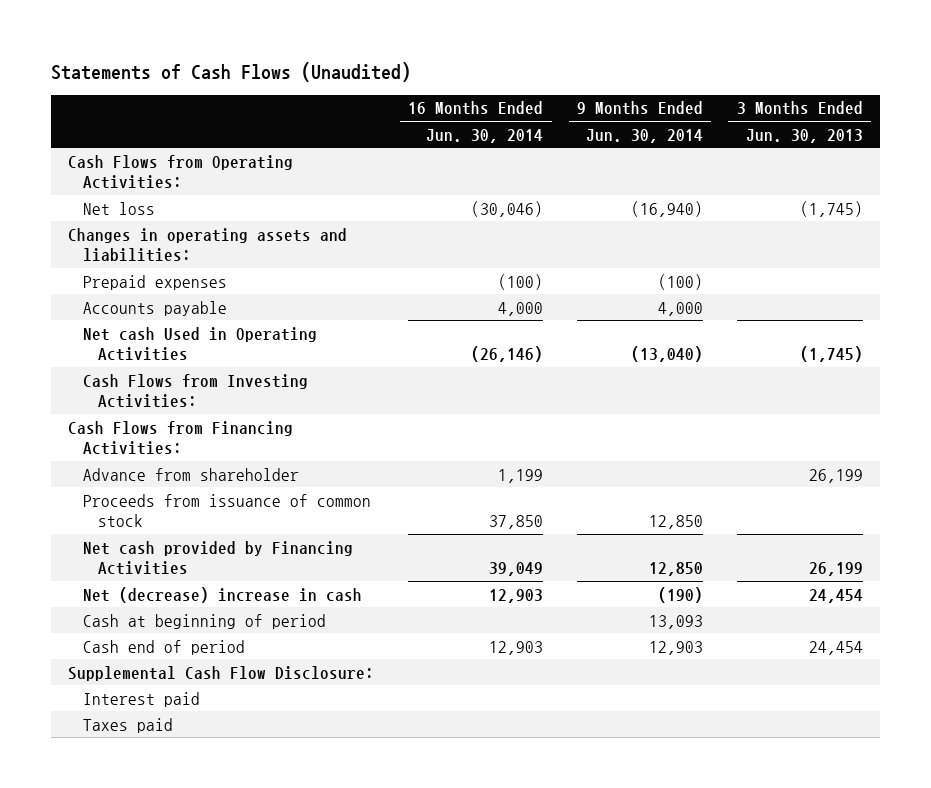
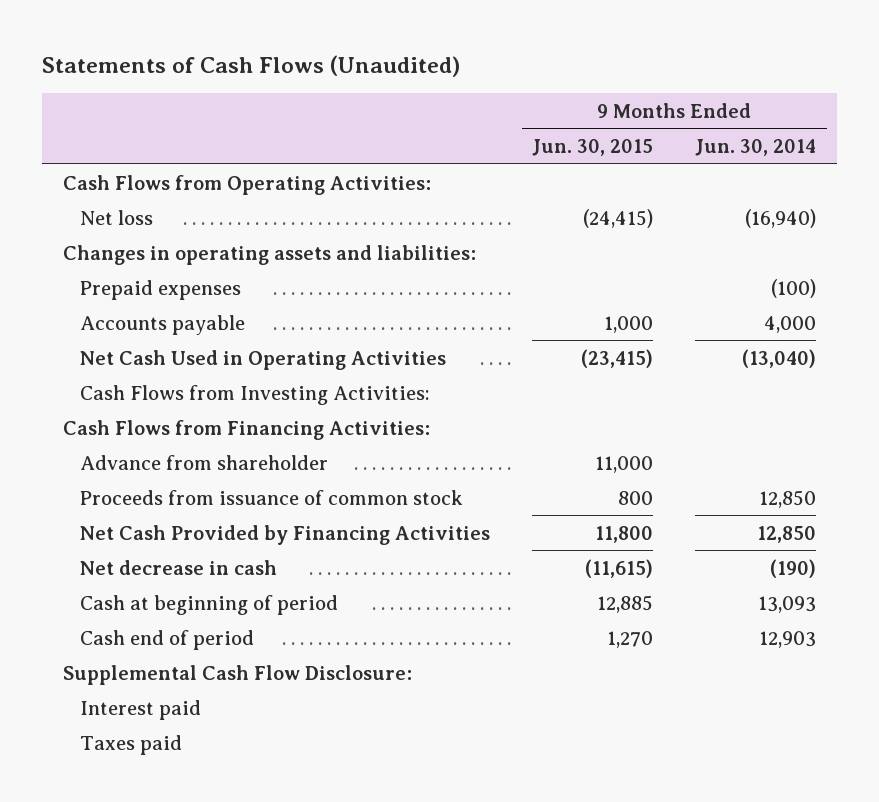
- | 16 Months Ended Jun. 30, 2014 | 9 Months Ended Jun. 30, 2014 | 3 Months Ended Jun. 30, 2013
+ | 9 Months Ended Jun. 30, 2015 | 9 Months Ended Jun. 30, 2014
- Net cash Used in Operating Activities | (26,146) | (13,040) | (1,745)
+ Net Cash Used in Operating Activities | (23,415) | (13,040)
- Net cash provided by Financing Activities | 39,049 | 12,850 | 26,199
- Net (decrease) increase in cash | 12,903 | (190) | 24,454
+ Net Cash Provided by Financing Activities | 11,800 | 12,850
+ Net decrease in cash | (11,615) | (190)

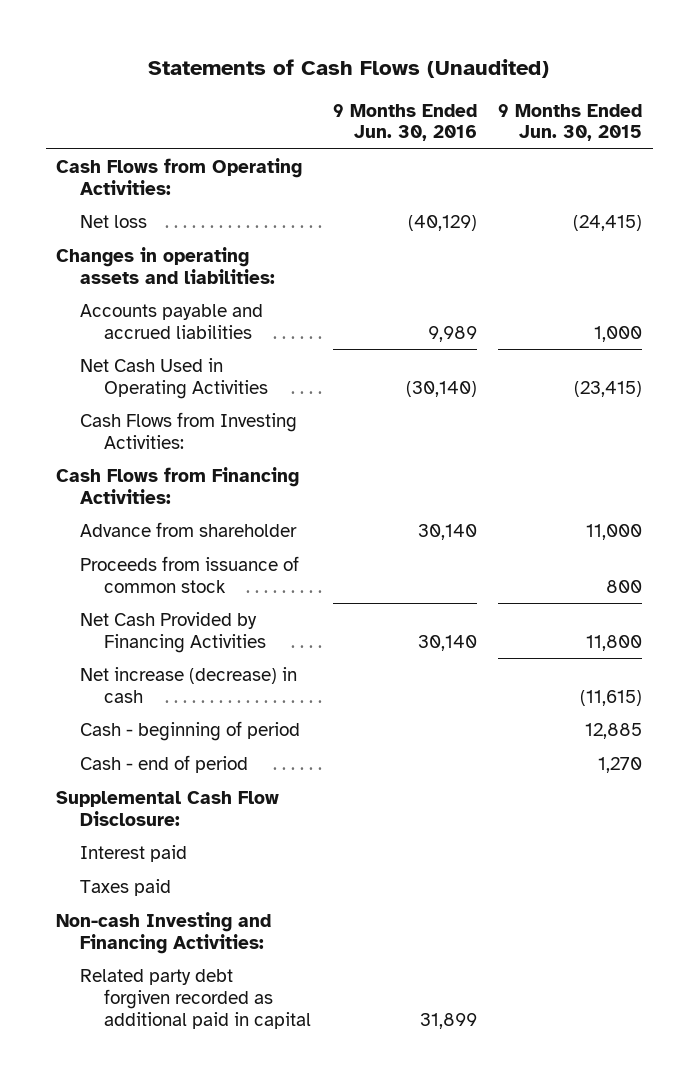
- | 9 Months Ended Jun. 30, 2015 | 9 Months Ended Jun. 30, 2014
+ | 9 Months Ended Jun. 30, 2016 | 9 Months Ended Jun. 30, 2015
- Prepaid expenses | | (100)
- Accounts payable | 1,000 | 4,000
+ Accounts payable and accrued liabilities | 9,989 | 1,000
- Net decrease in cash | (11,615) | (190)
- Cash at beginning of period | 12,885 | 13,093
- Cash end of period | 1,270 | 12,903
+ Net increase (decrease) in cash | | (11,615)
+ Cash - beginning of period | | 12,885
+ Cash - end of period | | 1,270
+ Non-cash Investing and Financing Activities:
+ Related party debt forgiven recorded as additional paid in capital | 31,899 |

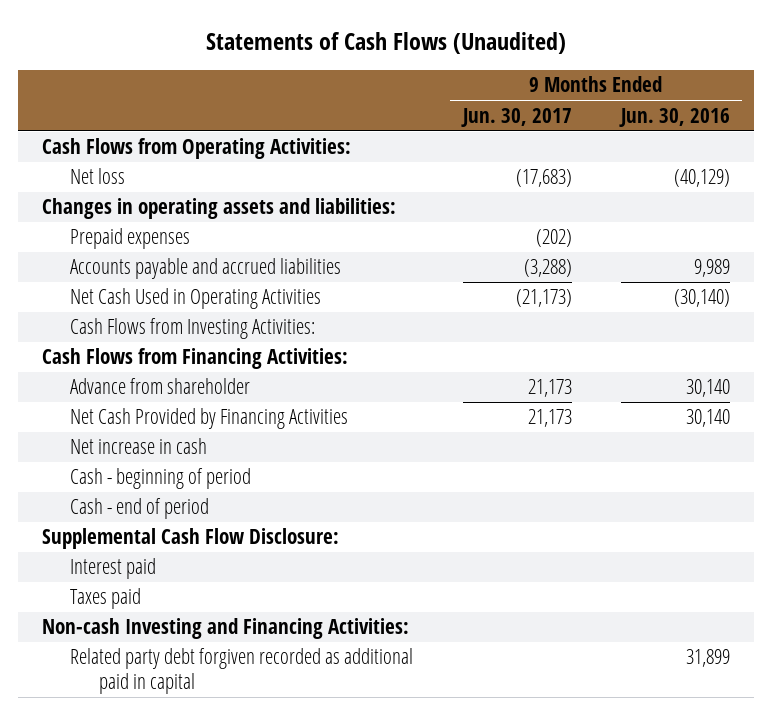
- | 9 Months Ended Jun. 30, 2016 | 9 Months Ended Jun. 30, 2015
+ | 9 Months Ended Jun. 30, 2017 | 9 Months Ended Jun. 30, 2016
+ Prepaid expenses | (202) |
- Proceeds from issuance of common stock | | 800
- Net increase (decrease) in cash | | (11,615)
+ Net increase in cash

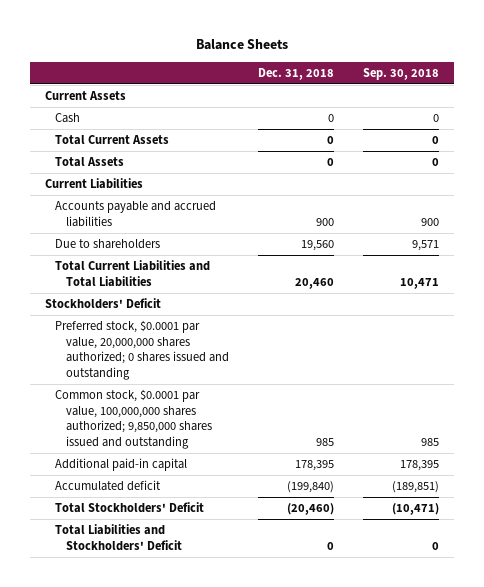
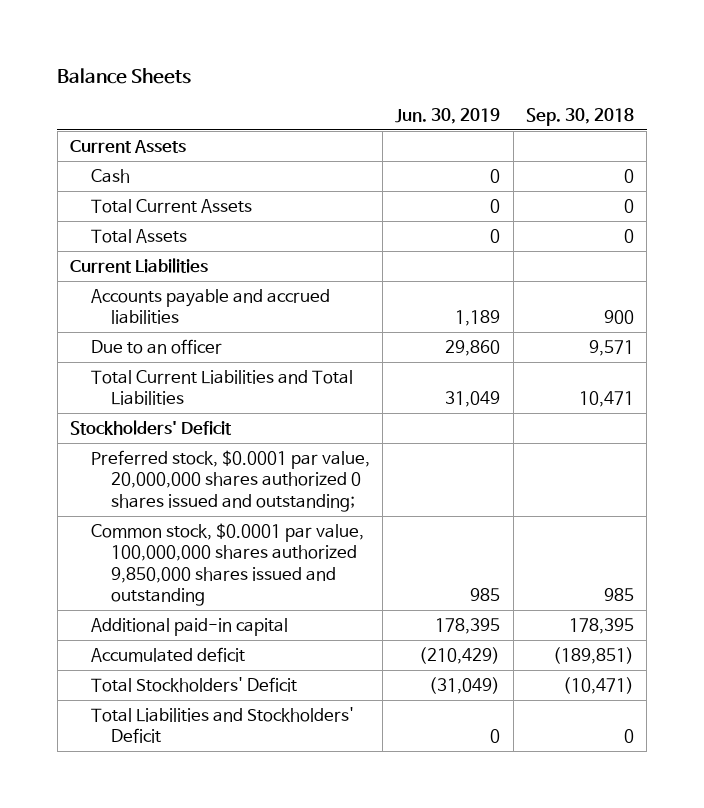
- | Dec. 31, 2018 | Sep. 30, 2018
+ | Jun. 30, 2019 | Sep. 30, 2018
- Due to shareholders | 19,560 | 9,571
+ Due to an officer | 29,860 | 9,571
- Preferred stock, $0.0001 par value, 20,000,000 shares authorized; 0 shares issued and outstanding
- Common stock, $0.0001 par value, 100,000,000 shares authorized; 9,850,000 shares issued and outstanding | 985 | 985
+ Preferred stock, $0.0001 par value, 20,000,000 shares authorized 0 shares issued and outstanding;
+ Common stock, $0.0001 par value, 100,000,000 shares authorized 9,850,000 shares issued and outstanding | 985 | 985

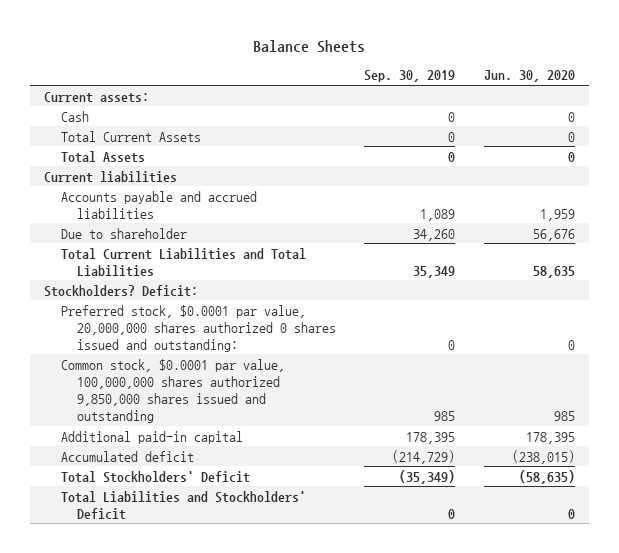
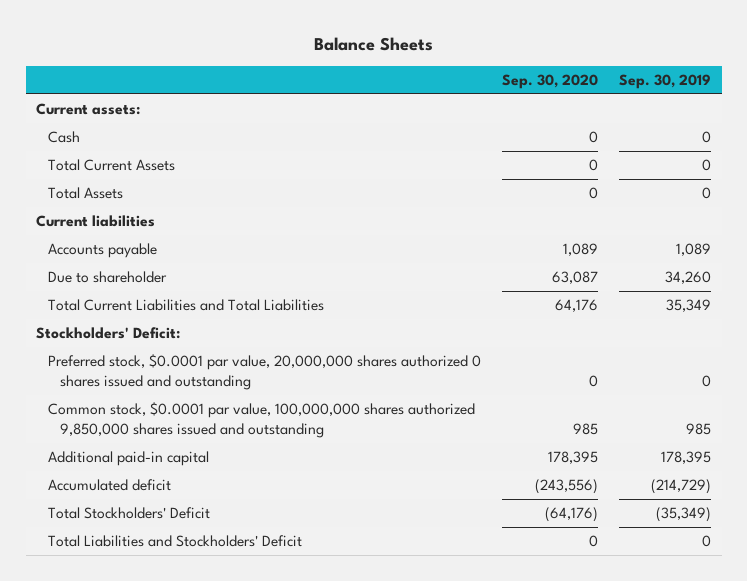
- | Sep. 30, 2019 | Jun. 30, 2020
+ | Sep. 30, 2020 | Sep. 30, 2019
- Accounts payable and accrued liabilities | 1,089 | 1,959
+ Accounts payable | 1,089 | 1,089
- Stockholders? Deficit:
- Preferred stock, $0.0001 par value, 20,000,000 shares authorized 0 shares issued and outstanding: | 0 | 0
+ Stockholders' Deficit:
+ Preferred stock, $0.0001 par value, 20,000,000 shares authorized 0 shares issued and outstanding | 0 | 0

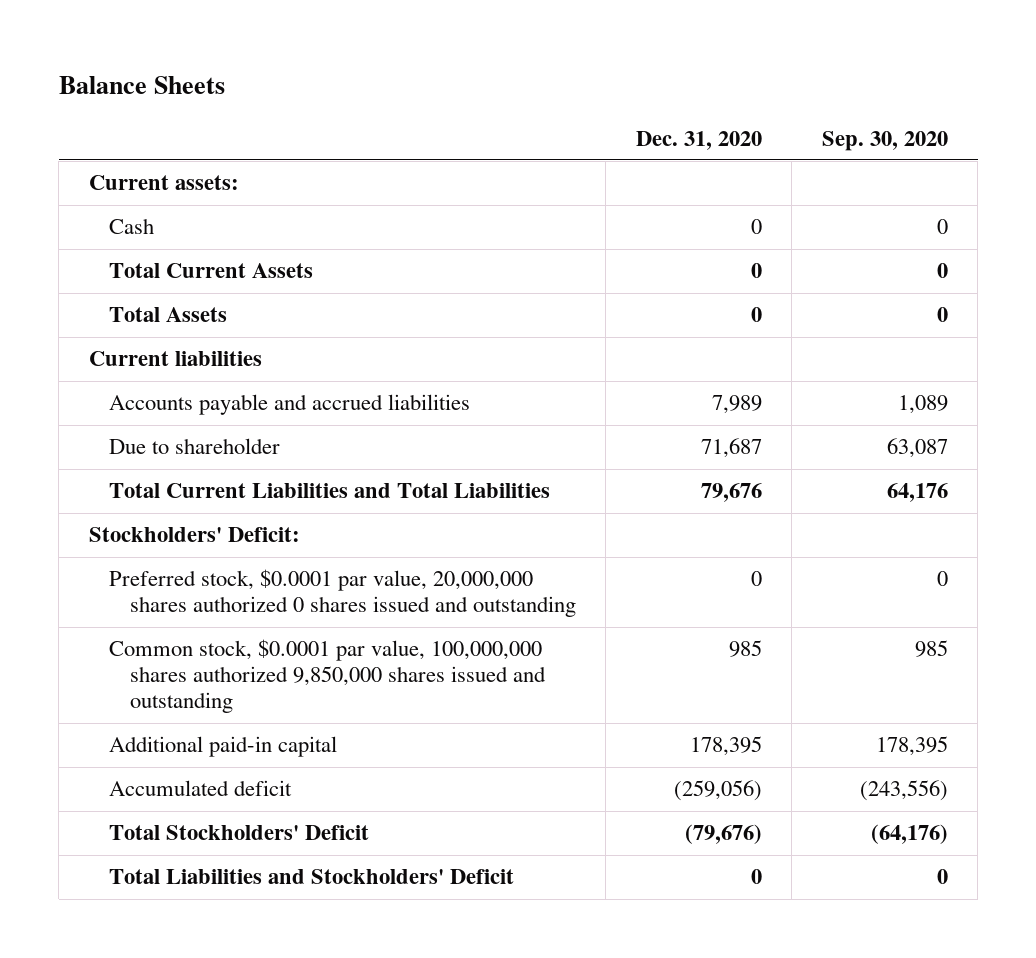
- | Sep. 30, 2020 | Sep. 30, 2019
+ | Dec. 31, 2020 | Sep. 30, 2020
- Accounts payable | 1,089 | 1,089
+ Accounts payable and accrued liabilities | 7,989 | 1,089

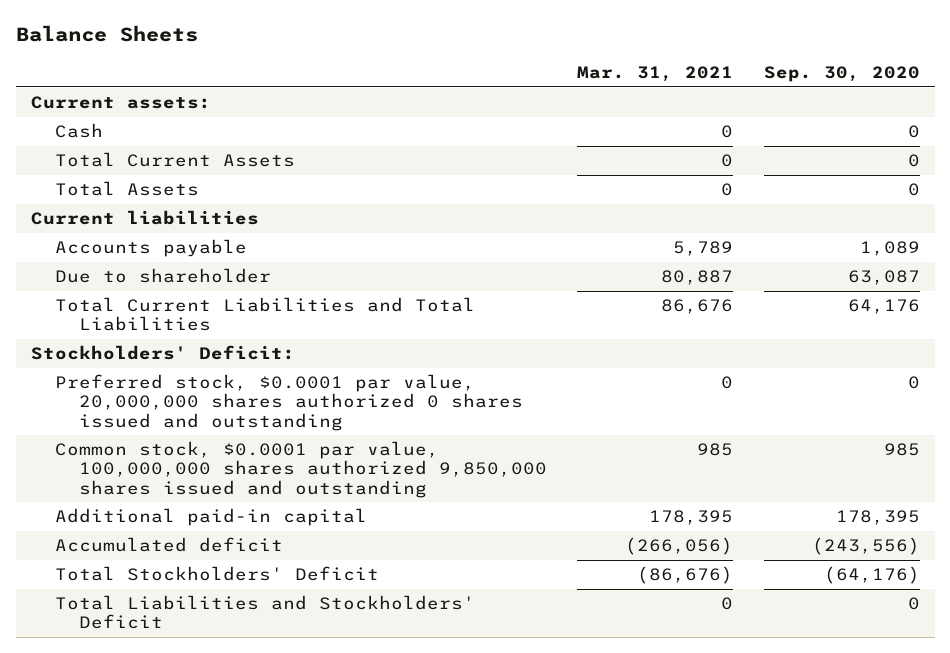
- | Dec. 31, 2020 | Sep. 30, 2020
+ | Mar. 31, 2021 | Sep. 30, 2020
- Accounts payable and accrued liabilities | 7,989 | 1,089
+ Accounts payable | 5,789 | 1,089

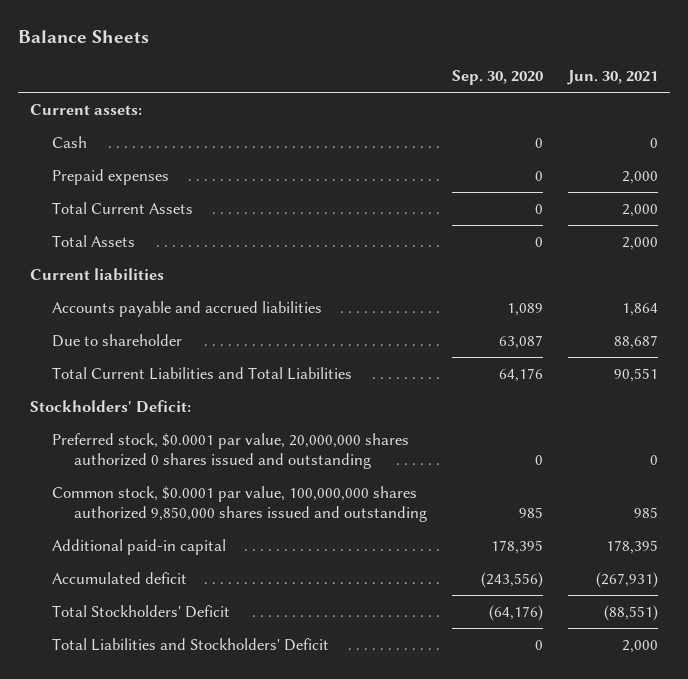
- | Mar. 31, 2021 | Sep. 30, 2020
+ | Sep. 30, 2020 | Jun. 30, 2021
+ Prepaid expenses | 0 | 2,000
- Accounts payable | 5,789 | 1,089
+ Accounts payable and accrued liabilities | 1,089 | 1,864

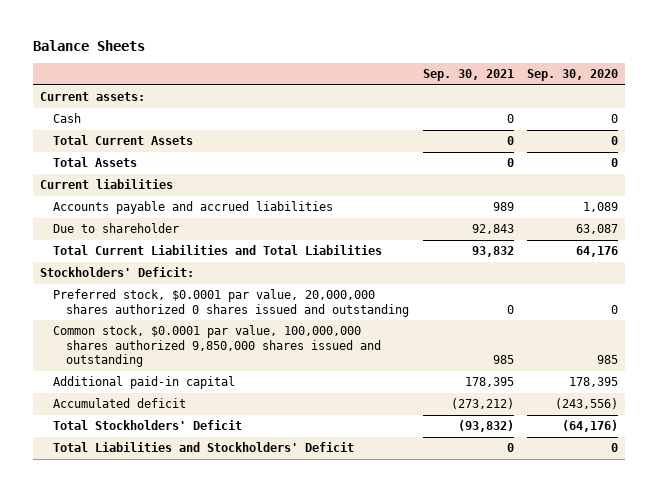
- | Sep. 30, 2020 | Jun. 30, 2021
+ | Sep. 30, 2021 | Sep. 30, 2020
- Prepaid expenses | 0 | 2,000

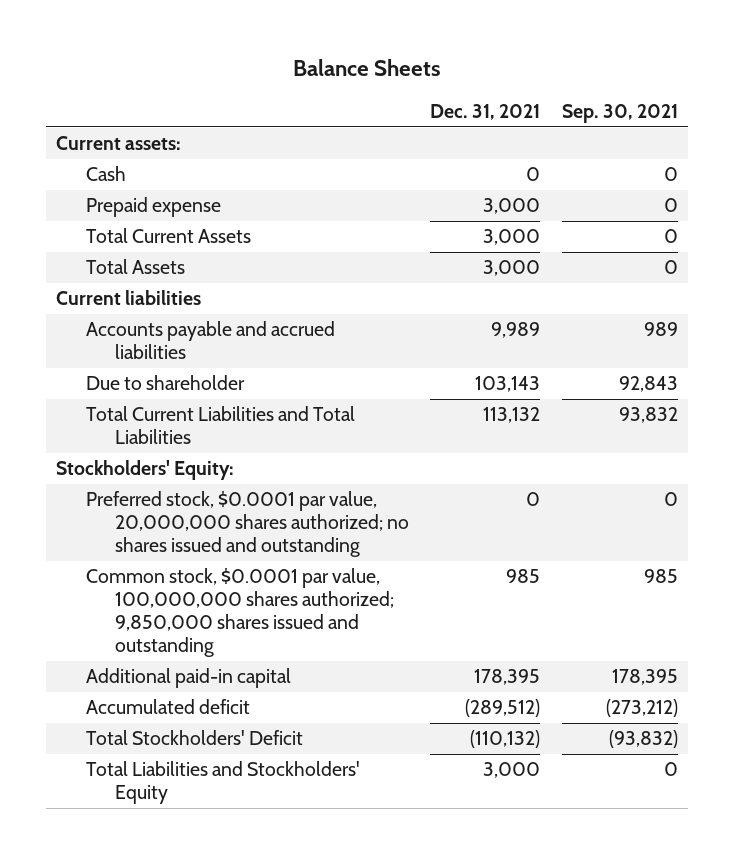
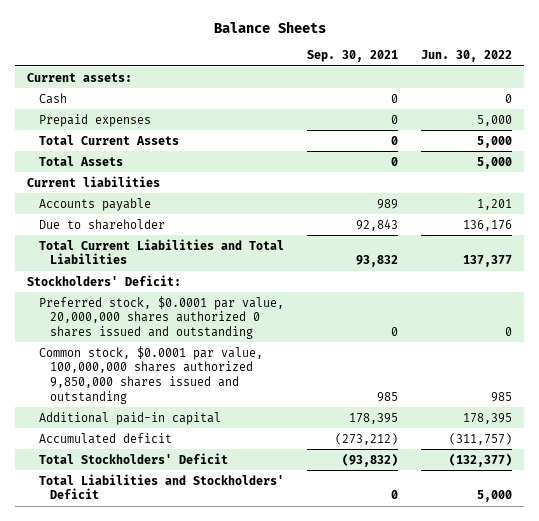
- | Dec. 31, 2021 | Sep. 30, 2021
+ | Sep. 30, 2021 | Jun. 30, 2022
- Prepaid expense | 3,000 | 0
+ Prepaid expenses | 0 | 5,000
- Accounts payable and accrued liabilities | 9,989 | 989
+ Accounts payable | 989 | 1,201
- Stockholders' Equity:
- Preferred stock, $0.0001 par value, 20,000,000 shares authorized; no shares issued and outstanding | 0 | 0
- Common stock, $0.0001 par value, 100,000,000 shares authorized; 9,850,000 shares issued and outstanding | 985 | 985
+ Stockholders' Deficit:
+ Preferred stock, $0.0001 par value, 20,000,000 shares authorized 0 shares issued and outstanding | 0 | 0
+ Common stock, $0.0001 par value, 100,000,000 shares authorized 9,850,000 shares issued and outstanding | 985 | 985
- Total Liabilities and Stockholders' Equity | 3,000 | 0
+ Total Liabilities and Stockholders' Deficit | 0 | 5,000

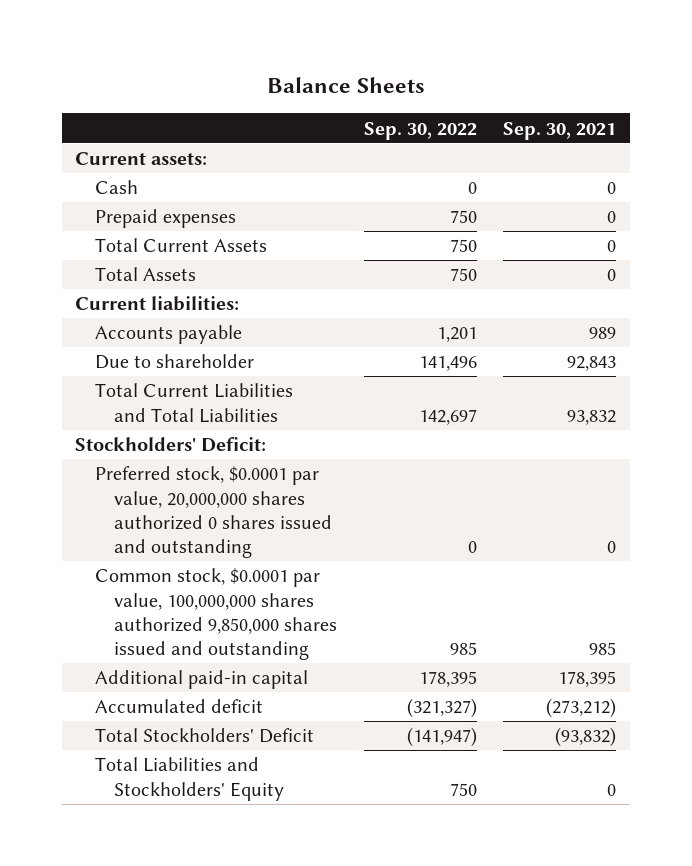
- | Sep. 30, 2021 | Jun. 30, 2022
+ | Sep. 30, 2022 | Sep. 30, 2021
- Current liabilities
+ Current liabilities:
- Total Liabilities and Stockholders' Deficit | 0 | 5,000
+ Total Liabilities and Stockholders' Equity | 750 | 0

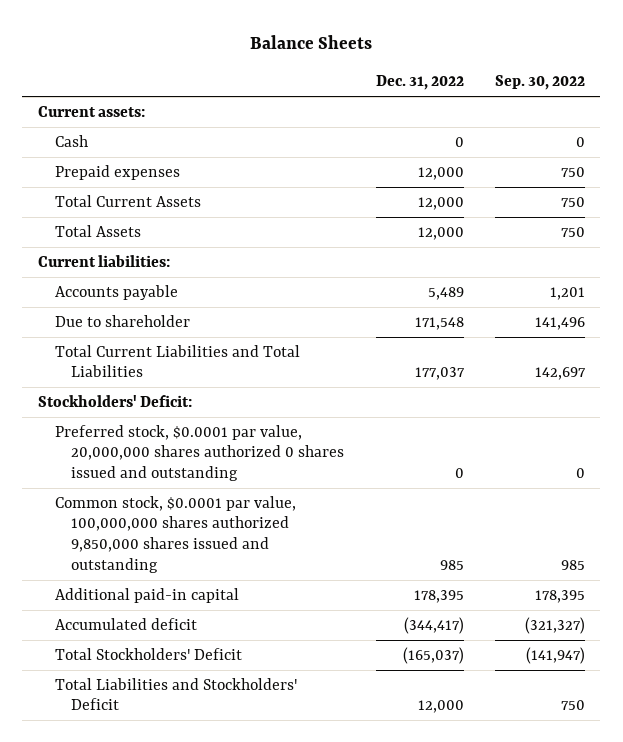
- | Sep. 30, 2022 | Sep. 30, 2021
+ | Dec. 31, 2022 | Sep. 30, 2022
- Total Liabilities and Stockholders' Equity | 750 | 0
+ Total Liabilities and Stockholders' Deficit | 12,000 | 750

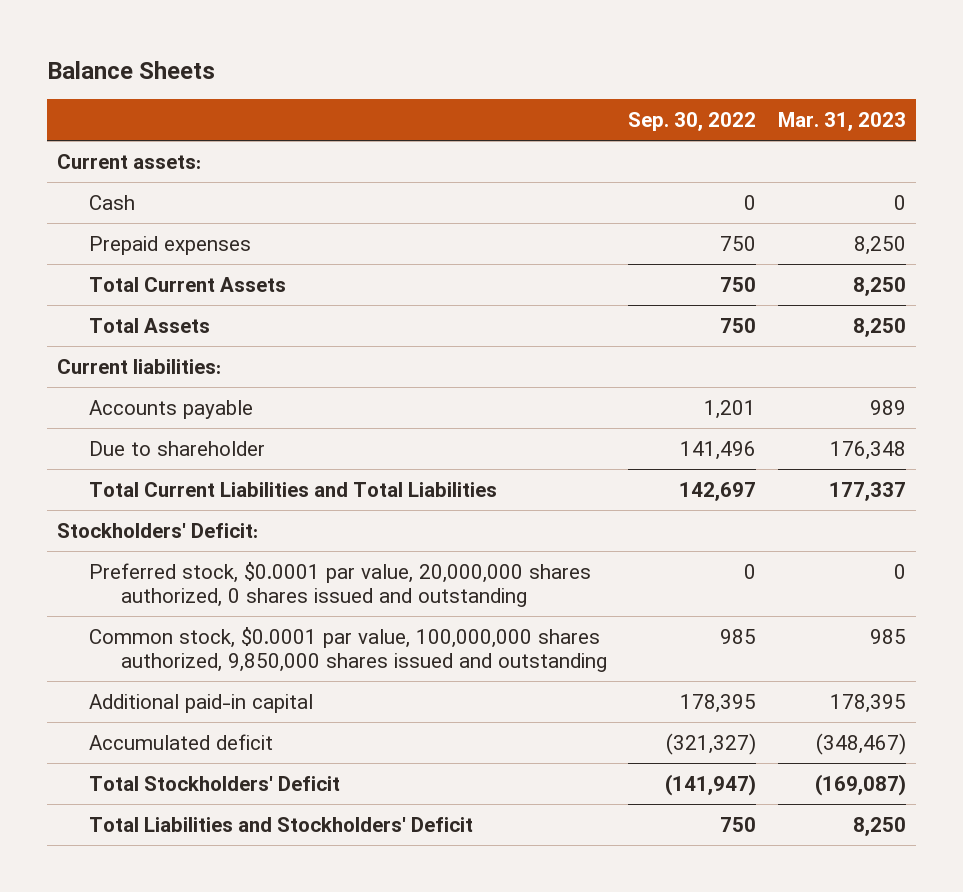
- | Dec. 31, 2022 | Sep. 30, 2022
+ | Sep. 30, 2022 | Mar. 31, 2023
- Preferred stock, $0.0001 par value, 20,000,000 shares authorized 0 shares issued and outstanding | 0 | 0
- Common stock, $0.0001 par value, 100,000,000 shares authorized 9,850,000 shares issued and outstanding | 985 | 985
+ Preferred stock, $0.0001 par value, 20,000,000 shares authorized, 0 shares issued and outstanding | 0 | 0
+ Common stock, $0.0001 par value, 100,000,000 shares authorized, 9,850,000 shares issued and outstanding | 985 | 985

